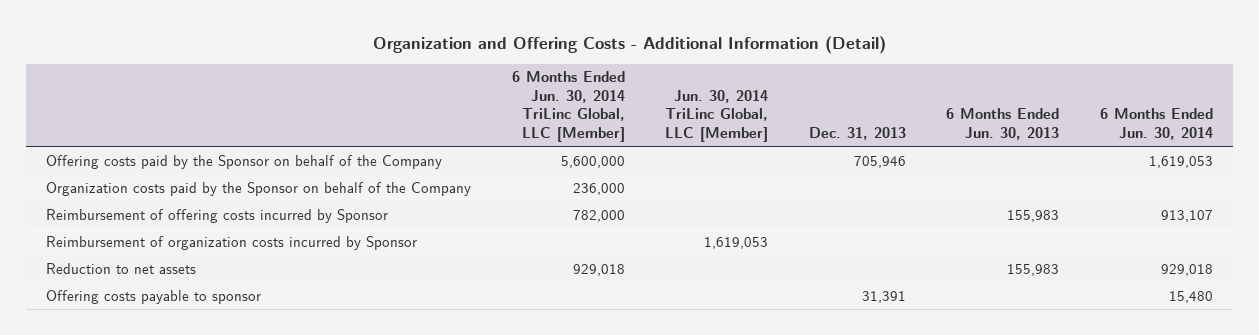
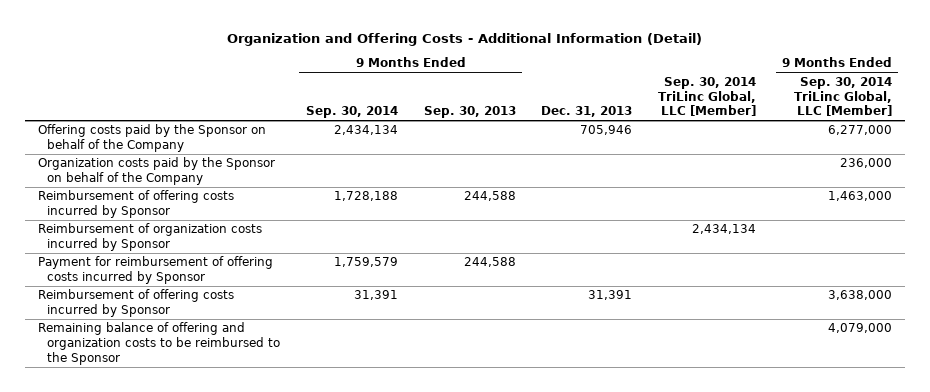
- | 6 Months Ended Jun. 30, 2014 TriLinc Global, LLC [Member] | Jun. 30, 2014 TriLinc Global, LLC [Member] | Dec. 31, 2013 | 6 Months Ended Jun. 30, 2013 | 6 Months Ended Jun. 30, 2014
+ | 9 Months Ended Sep. 30, 2014 | 9 Months Ended Sep. 30, 2013 | Dec. 31, 2013 | Sep. 30, 2014 TriLinc Global, LLC [Member] | 9 Months Ended Sep. 30, 2014 TriLinc Global, LLC [Member]
- Reduction to net assets | 929,018 | | | 155,983 | 929,018
- Offering costs payable to sponsor | | | 31,391 | | 15,480
+ Payment for reimbursement of offering costs incurred by Sponsor | 1,759,579 | 244,588 | | |
+ Reimbursement of offering costs incurred by Sponsor | 31,391 | | 31,391 | | 3,638,000
+ Remaining balance of offering and organization costs to be reimbursed to the Sponsor | | | | | 4,079,000

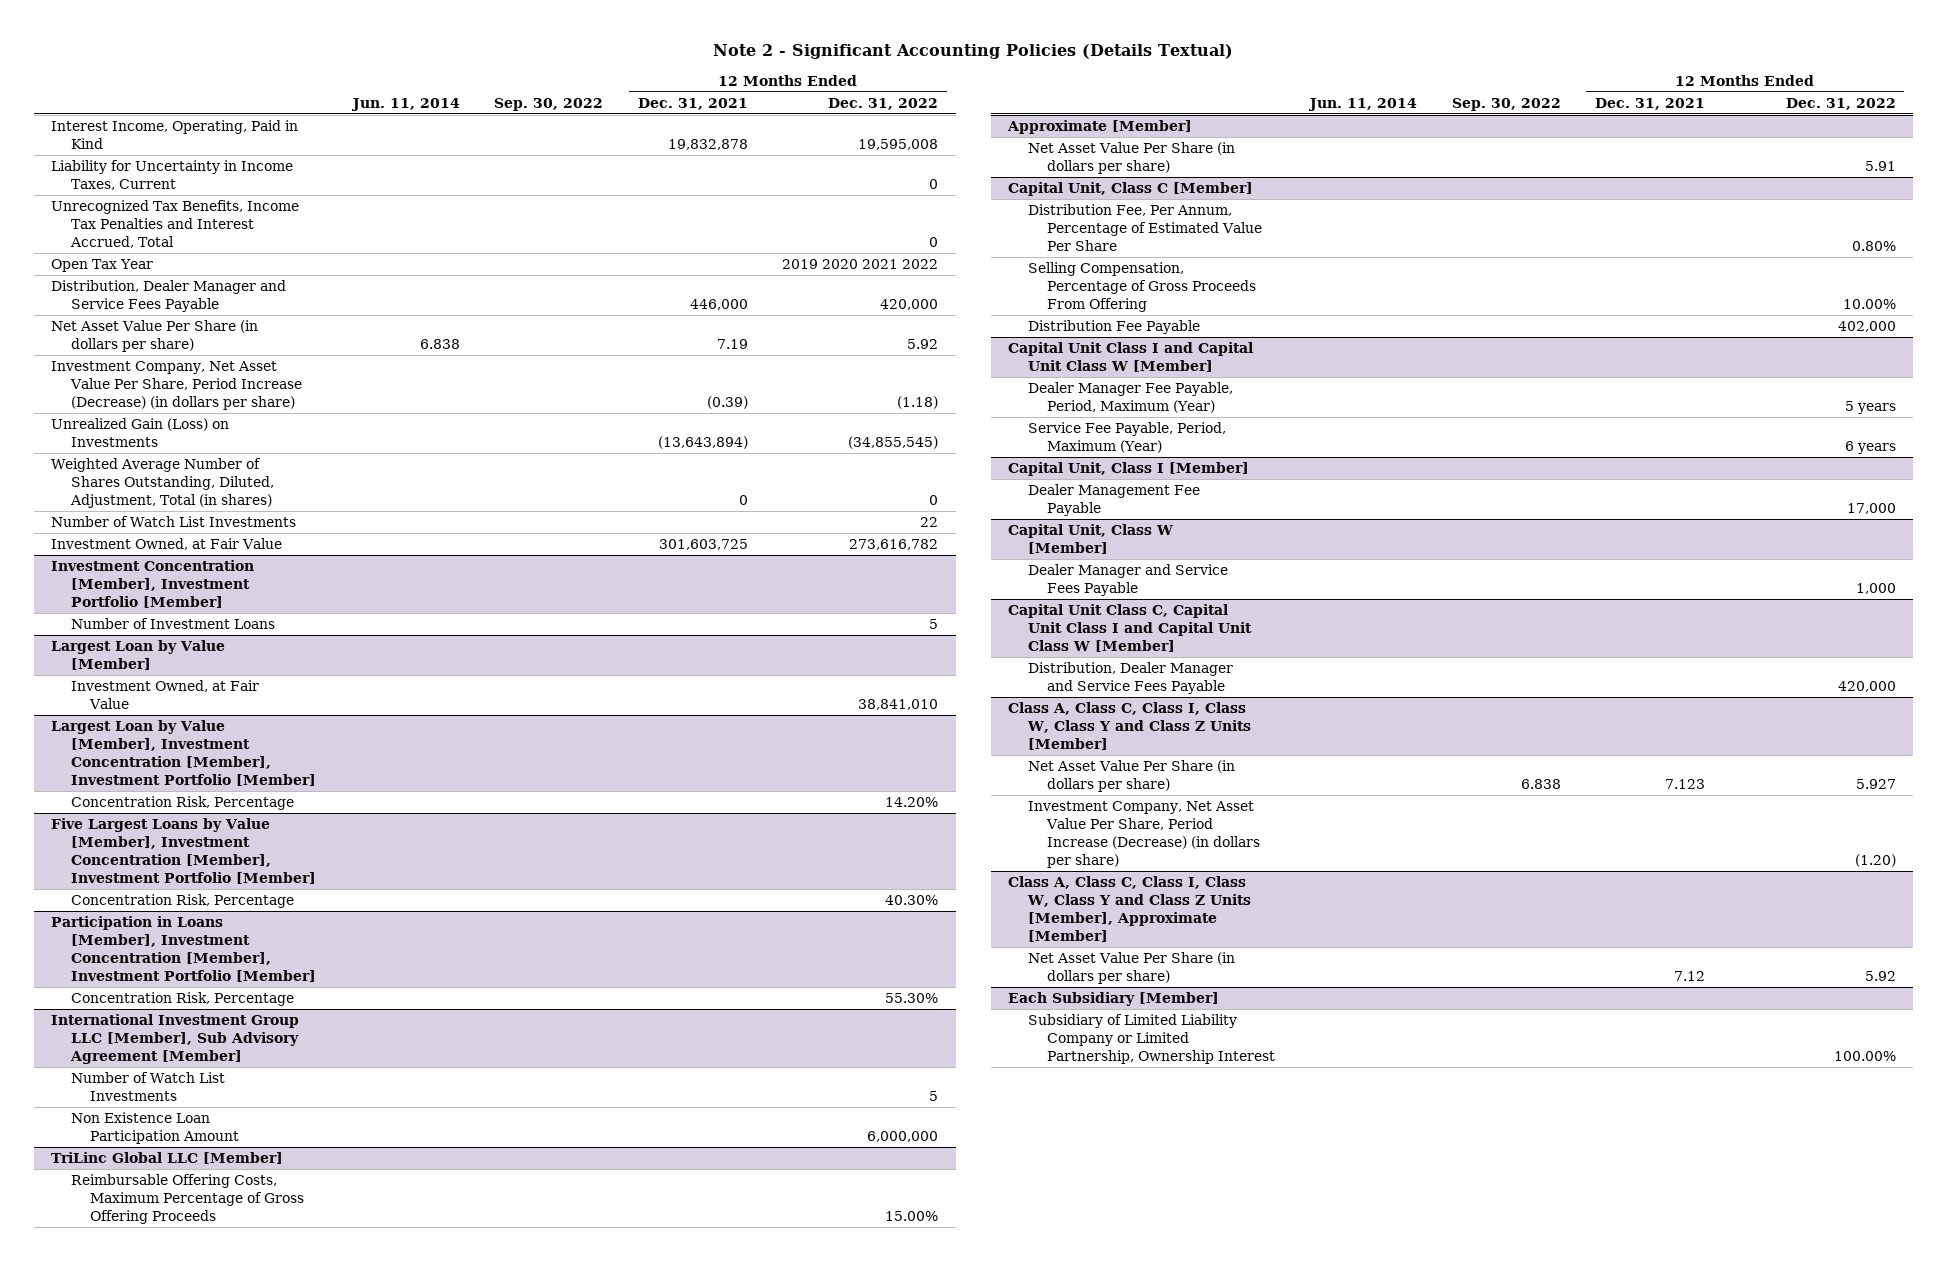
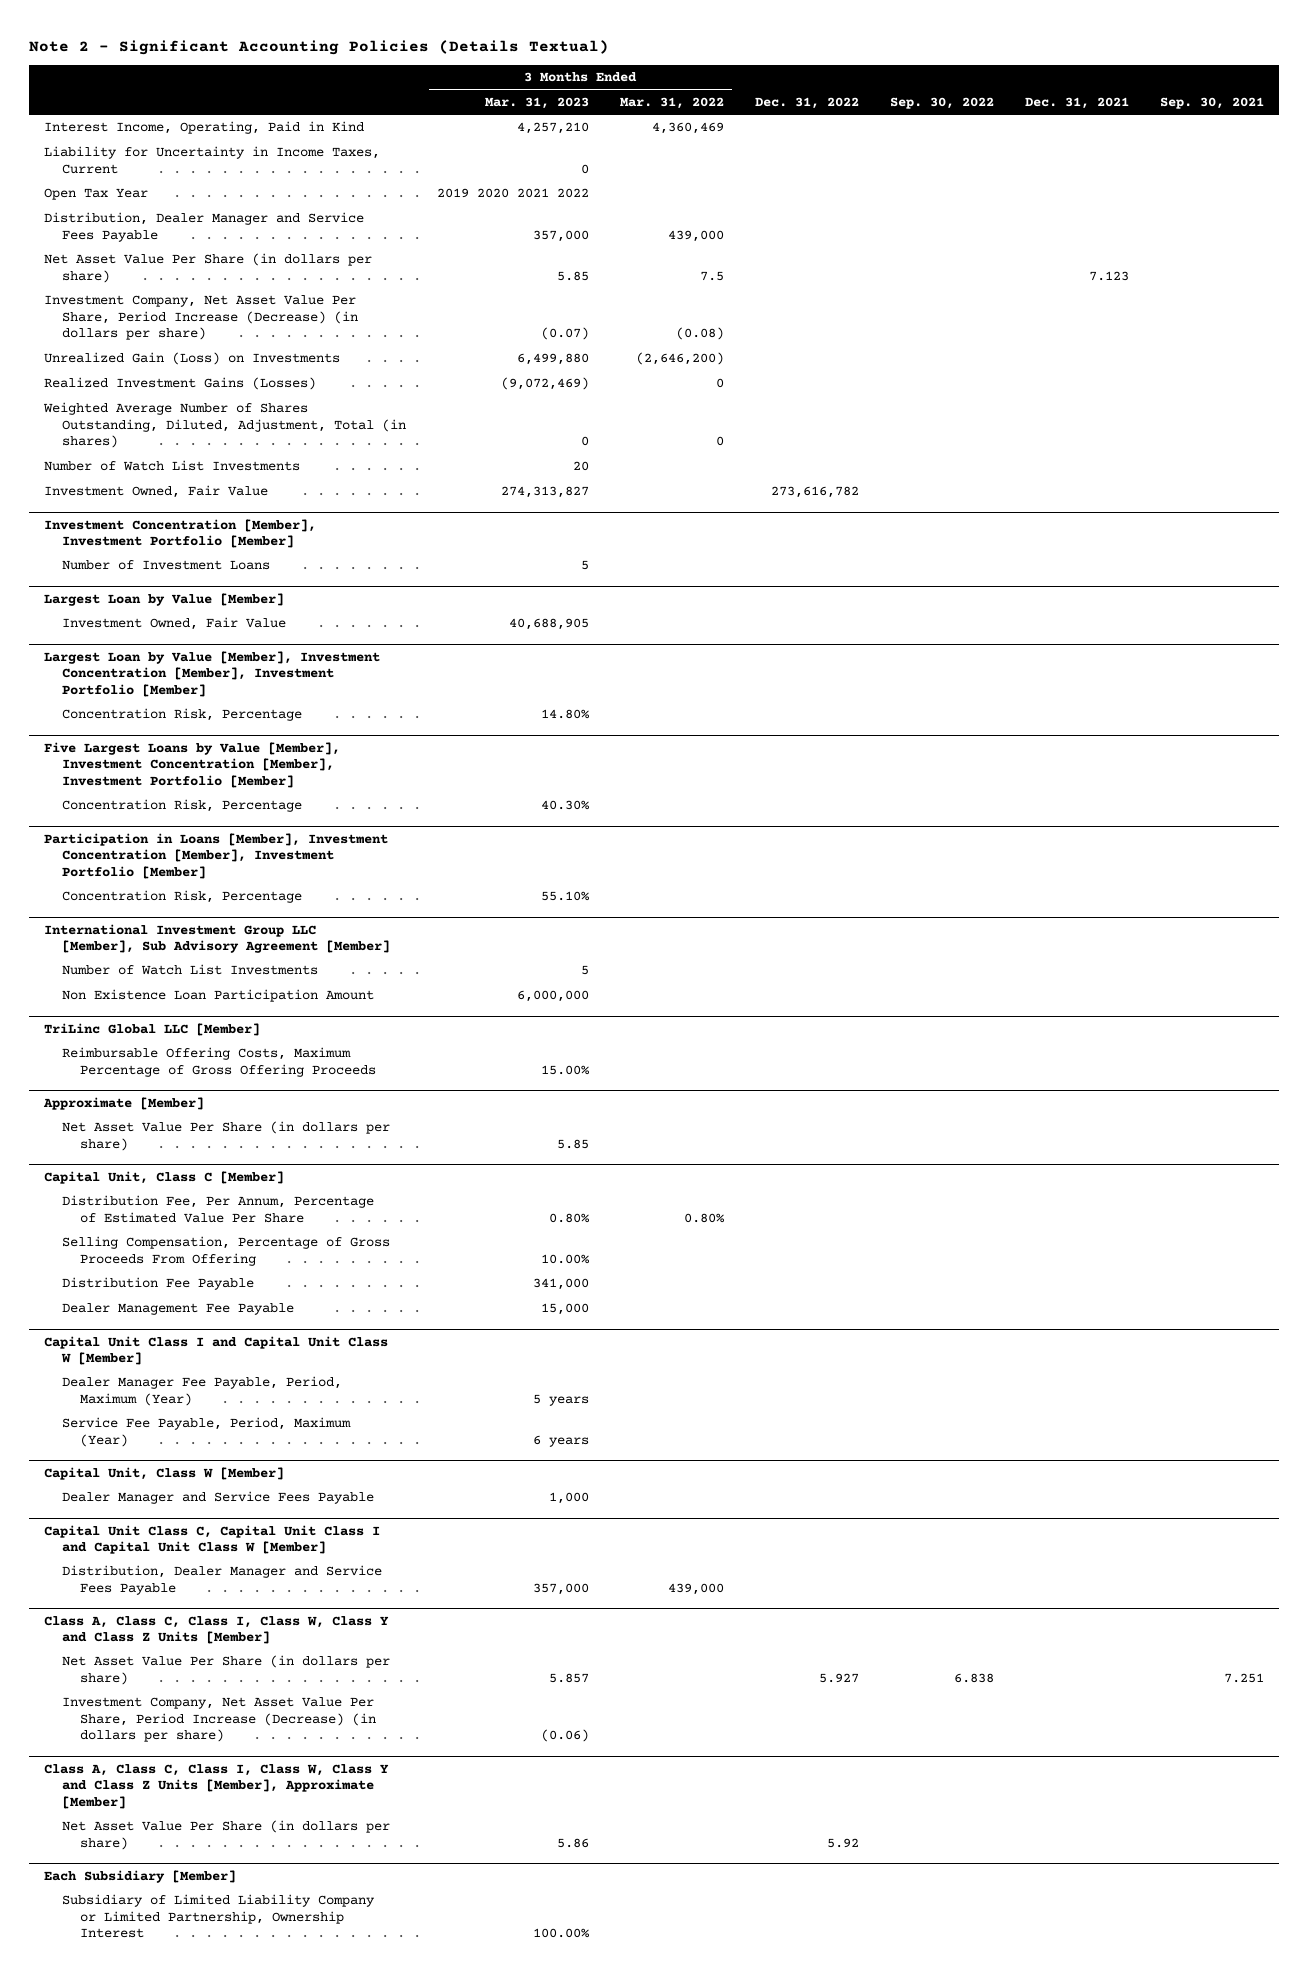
- | Jun. 11, 2014 | Sep. 30, 2022 | 12 Months Ended Dec. 31, 2021 | 12 Months Ended Dec. 31, 2022
+ | 3 Months Ended Mar. 31, 2023 | 3 Months Ended Mar. 31, 2022 | Dec. 31, 2022 | Sep. 30, 2022 | Dec. 31, 2021 | Sep. 30, 2021
- Unrecognized Tax Benefits, Income Tax Penalties and Interest Accrued, Total | | | | 0
+ Realized Investment Gains (Losses) | (9,072,469) | 0 | | | |
- Investment Owned, at Fair Value | | | 301,603,725 | 273,616,782
+ Investment Owned, Fair Value | 274,313,827 | | 273,616,782 | | |
@ Largest Loan by Value [Member]
- Investment Owned, at Fair Value | | | | 38,841,010
+ Investment Owned, Fair Value | 40,688,905 | | | | |
@ Capital Unit, Class C [Member]
+ Dealer Management Fee Payable | 15,000 | | | | |
- Capital Unit, Class I [Member]
- Dealer Management Fee Payable | | | | 17,000

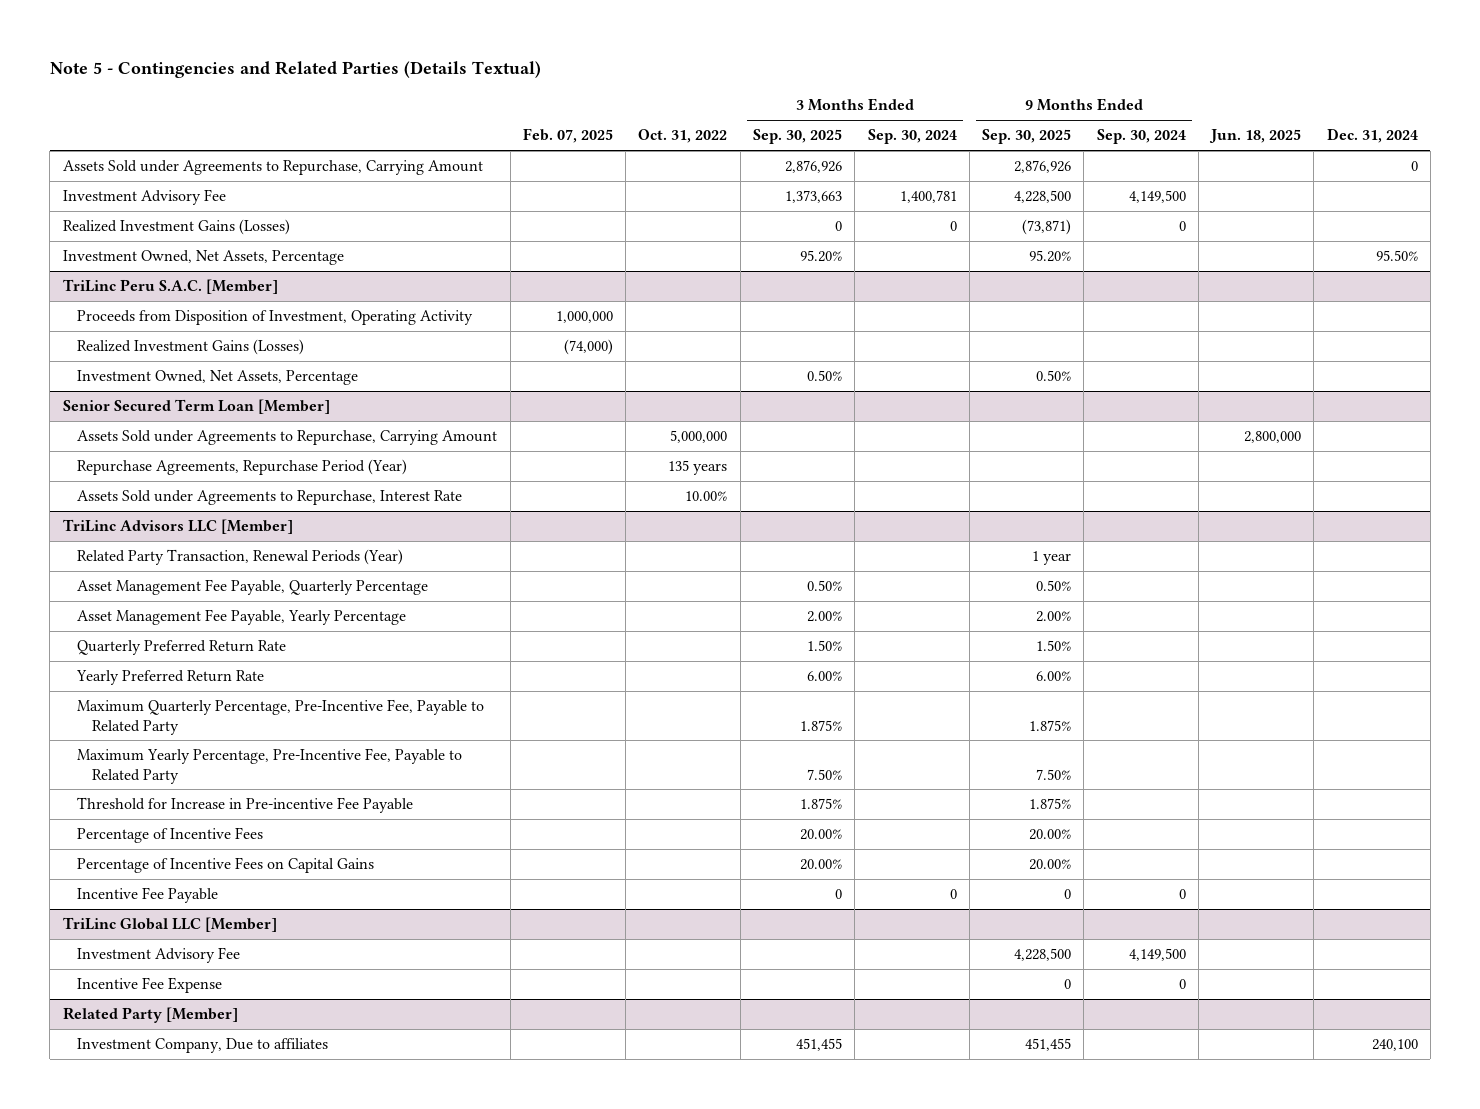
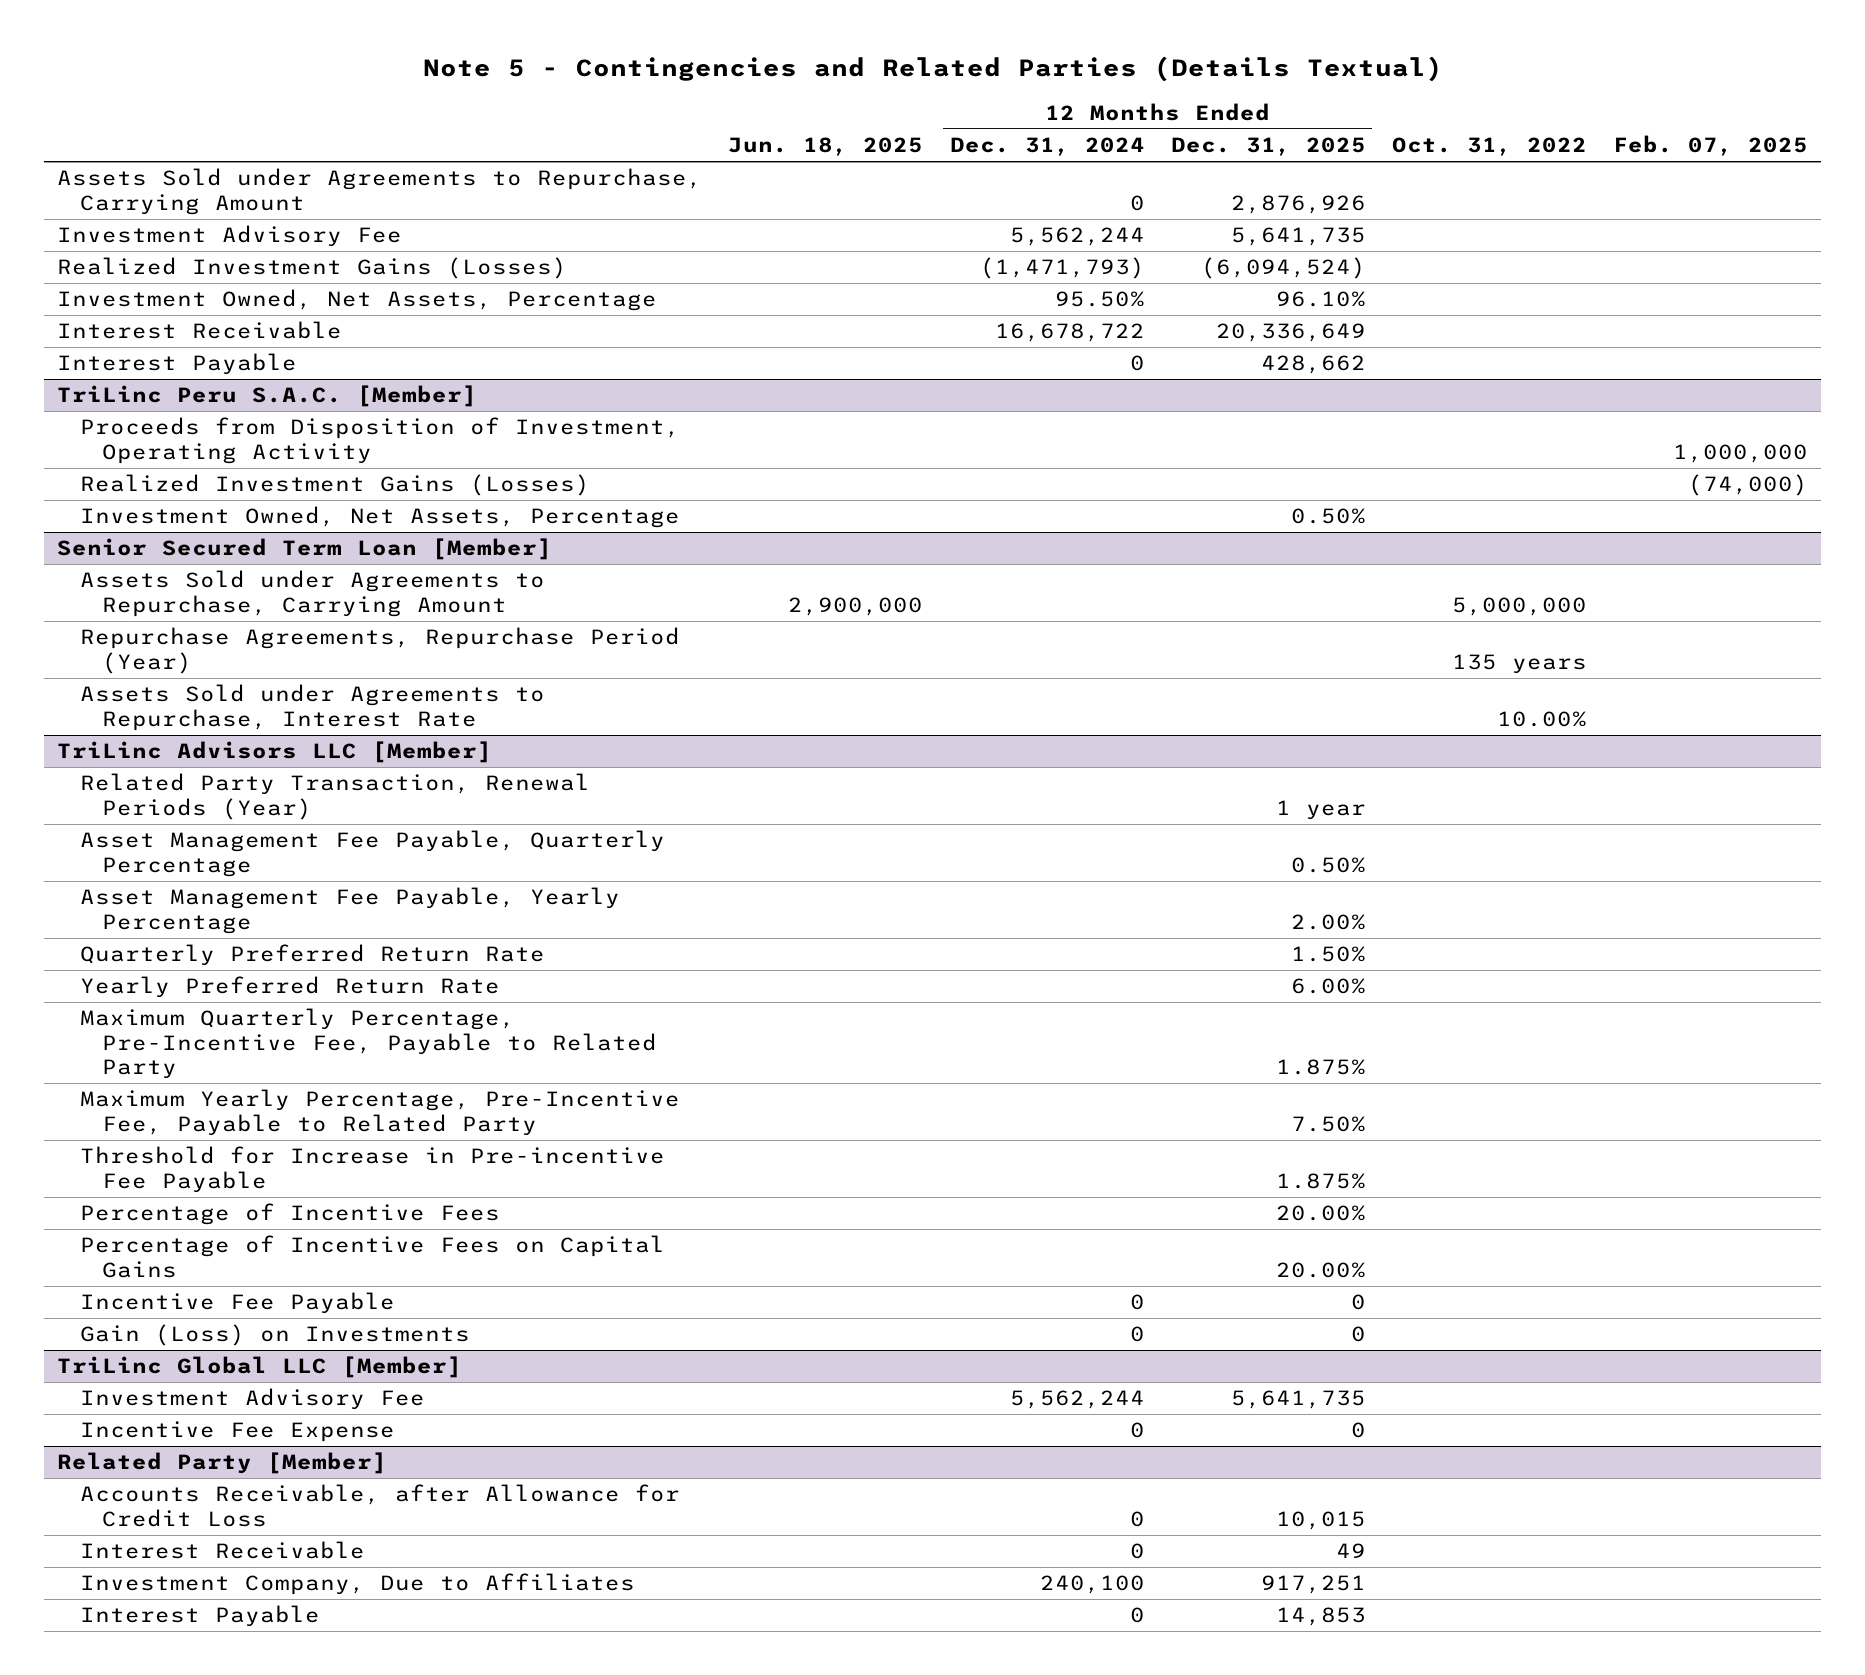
- | Feb. 07, 2025 | Oct. 31, 2022 | 3 Months Ended Sep. 30, 2025 | 3 Months Ended Sep. 30, 2024 | 9 Months Ended Sep. 30, 2025 | 9 Months Ended Sep. 30, 2024 | Jun. 18, 2025 | Dec. 31, 2024
+ | Jun. 18, 2025 | 12 Months Ended Dec. 31, 2024 | 12 Months Ended Dec. 31, 2025 | Oct. 31, 2022 | Feb. 07, 2025
+ Interest Receivable | | 16,678,722 | 20,336,649 | |
+ Interest Payable | | 0 | 428,662 | |
@ Senior Secured Term Loan [Member]
- Assets Sold under Agreements to Repurchase, Carrying Amount | | 5,000,000 | | | | | 2,800,000 |
+ Assets Sold under Agreements to Repurchase, Carrying Amount | 2,900,000 | | | 5,000,000 |
@ TriLinc Advisors LLC [Member]
+ Gain (Loss) on Investments | | 0 | 0 | |
@ Related Party [Member]
- Investment Company, Due to affiliates | | | 451,455 | | 451,455 | | | 240,100
+ Accounts Receivable, after Allowance for Credit Loss | | 0 | 10,015 | |
+ Interest Receivable | | 0 | 49 | |
+ Investment Company, Due to Affiliates | | 240,100 | 917,251 | |
+ Interest Payable | | 0 | 14,853 | |

